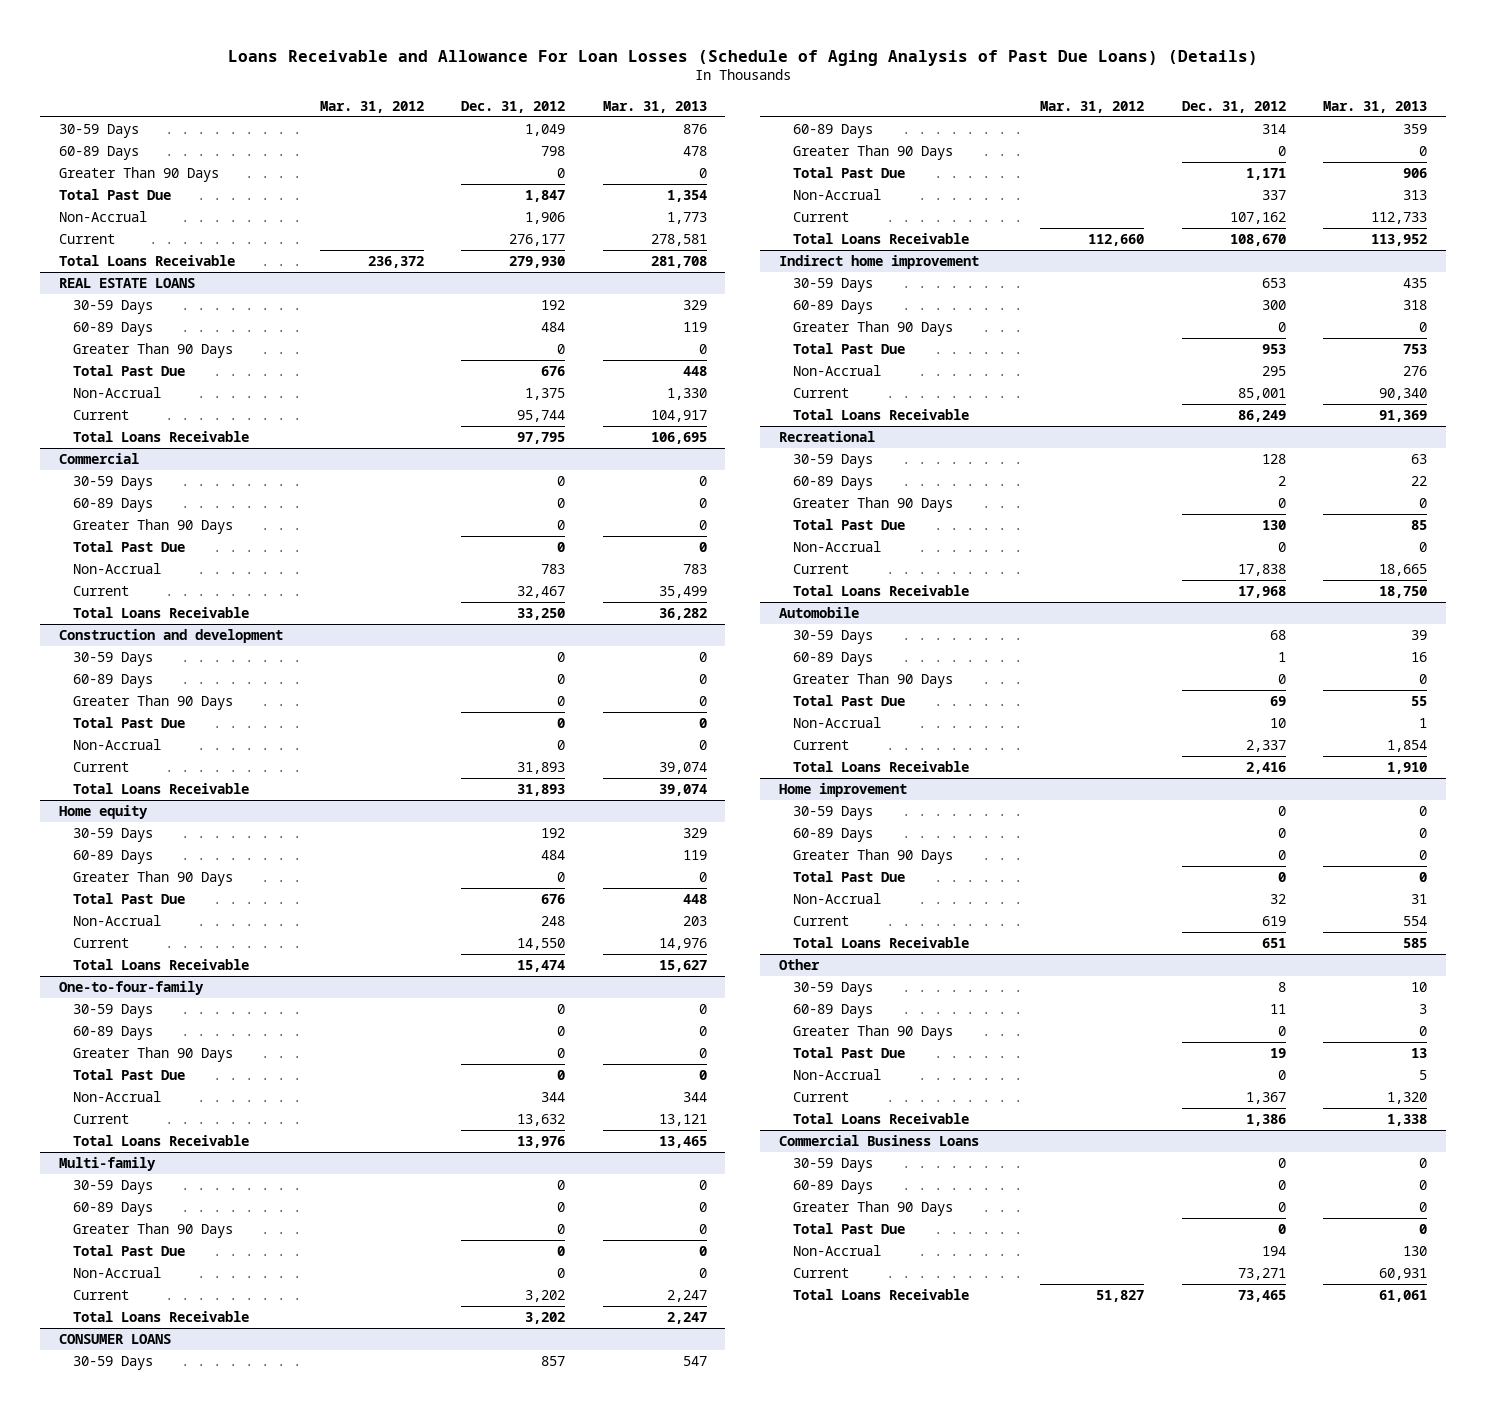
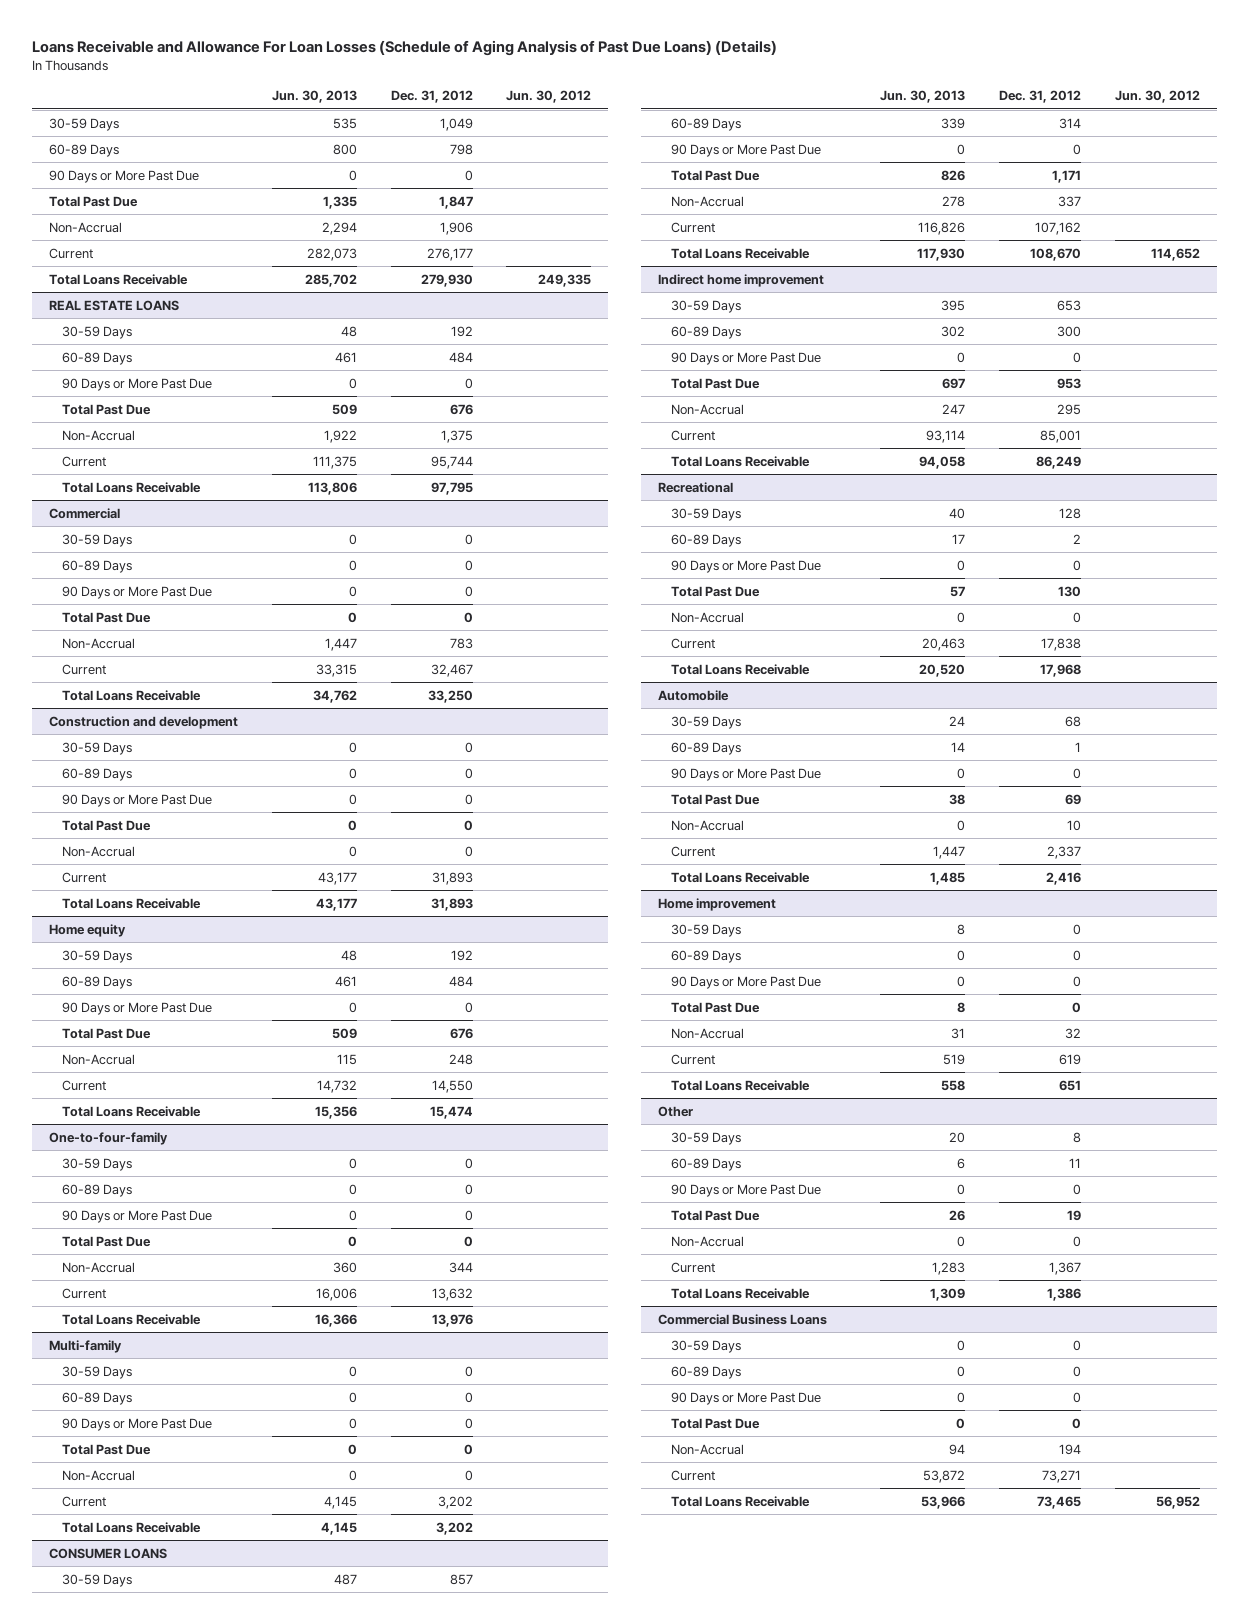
- | Mar. 31, 2012 | Dec. 31, 2012 | Mar. 31, 2013
+ | Jun. 30, 2013 | Dec. 31, 2012 | Jun. 30, 2012
- Greater Than 90 Days | | 0 | 0
+ 90 Days or More Past Due | 0 | 0 |
@ REAL ESTATE LOANS
- Greater Than 90 Days | | 0 | 0
+ 90 Days or More Past Due | 0 | 0 |
@ Commercial
- Greater Than 90 Days | | 0 | 0
+ 90 Days or More Past Due | 0 | 0 |
@ Construction and development
- Greater Than 90 Days | | 0 | 0
+ 90 Days or More Past Due | 0 | 0 |
@ Home equity
- Greater Than 90 Days | | 0 | 0
+ 90 Days or More Past Due | 0 | 0 |
@ One-to-four-family
- Greater Than 90 Days | | 0 | 0
+ 90 Days or More Past Due | 0 | 0 |
@ Multi-family
- Greater Than 90 Days | | 0 | 0
+ 90 Days or More Past Due | 0 | 0 |
@ CONSUMER LOANS
- Greater Than 90 Days | | 0 | 0
+ 90 Days or More Past Due | 0 | 0 |
@ Indirect home improvement
- Greater Than 90 Days | | 0 | 0
+ 90 Days or More Past Due | 0 | 0 |
@ Recreational
- Greater Than 90 Days | | 0 | 0
+ 90 Days or More Past Due | 0 | 0 |
@ Automobile
- Greater Than 90 Days | | 0 | 0
+ 90 Days or More Past Due | 0 | 0 |
@ Home improvement
- Greater Than 90 Days | | 0 | 0
+ 90 Days or More Past Due | 0 | 0 |
@ Other
- Greater Than 90 Days | | 0 | 0
+ 90 Days or More Past Due | 0 | 0 |
@ Commercial Business Loans
- Greater Than 90 Days | | 0 | 0
+ 90 Days or More Past Due | 0 | 0 |

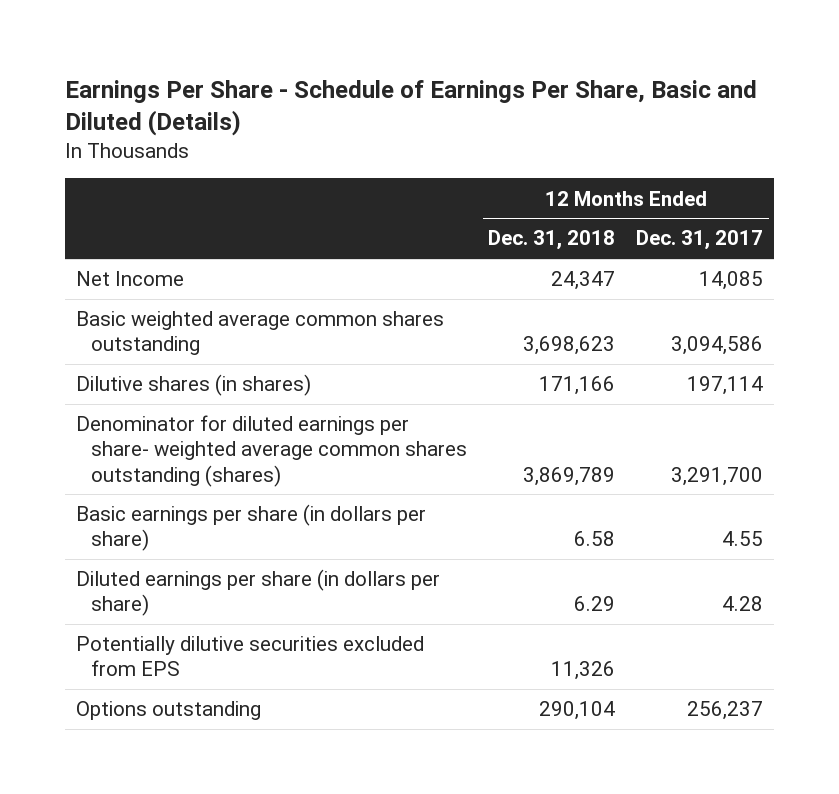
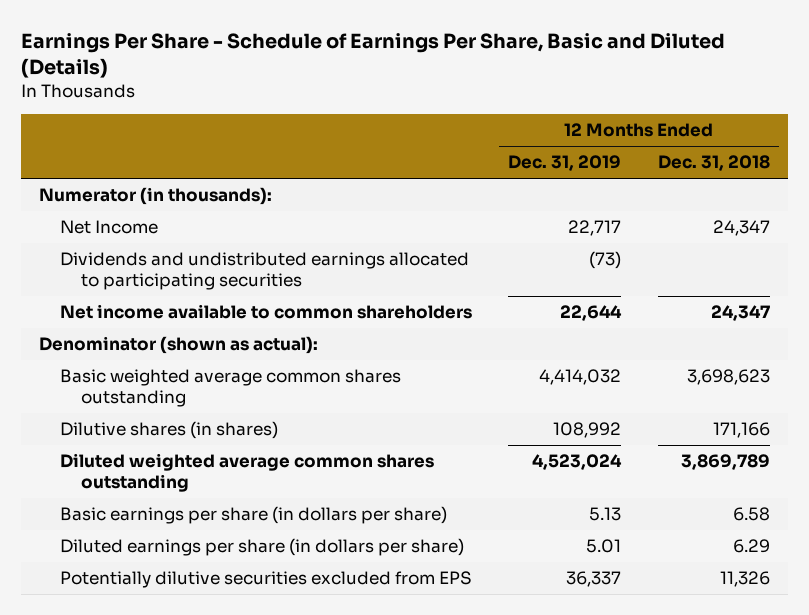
- | 12 Months Ended Dec. 31, 2018 | 12 Months Ended Dec. 31, 2017
+ | 12 Months Ended Dec. 31, 2019 | 12 Months Ended Dec. 31, 2018
+ Numerator (in thousands):
+ Dividends and undistributed earnings allocated to participating securities | (73) |
+ Net income available to common shareholders | 22,644 | 24,347
+ Denominator (shown as actual):
- Denominator for diluted earnings per share- weighted average common shares outstanding (shares) | 3,869,789 | 3,291,700
+ Diluted weighted average common shares outstanding | 4,523,024 | 3,869,789
- Options outstanding | 290,104 | 256,237

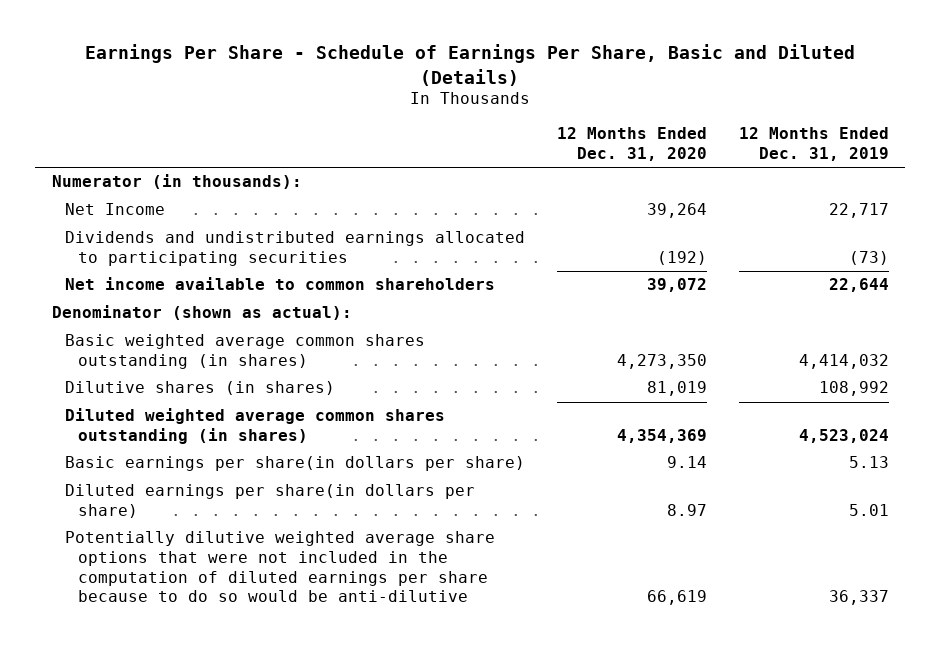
- | 12 Months Ended Dec. 31, 2019 | 12 Months Ended Dec. 31, 2018
+ | 12 Months Ended Dec. 31, 2020 | 12 Months Ended Dec. 31, 2019
- Basic weighted average common shares outstanding | 4,414,032 | 3,698,623
+ Basic weighted average common shares outstanding (in shares) | 4,273,350 | 4,414,032
- Diluted weighted average common shares outstanding | 4,523,024 | 3,869,789
- Basic earnings per share (in dollars per share) | 5.13 | 6.58
- Diluted earnings per share (in dollars per share) | 5.01 | 6.29
- Potentially dilutive securities excluded from EPS | 36,337 | 11,326
+ Diluted weighted average common shares outstanding (in shares) | 4,354,369 | 4,523,024
+ Basic earnings per share(in dollars per share) | 9.14 | 5.13
+ Diluted earnings per share(in dollars per share) | 8.97 | 5.01
+ Potentially dilutive weighted average share options that were not included in the computation of diluted earnings per share because to do so would be anti-dilutive | 66,619 | 36,337

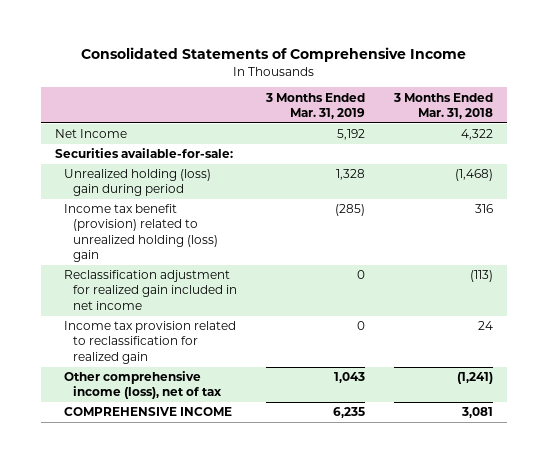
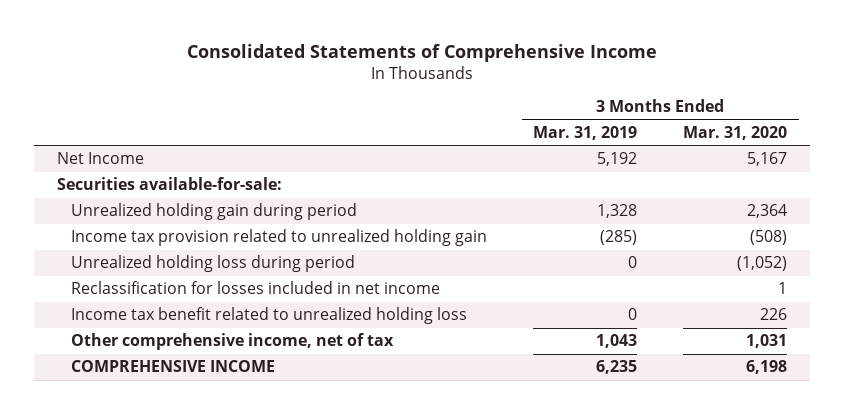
- | 3 Months Ended Mar. 31, 2019 | 3 Months Ended Mar. 31, 2018
+ | 3 Months Ended Mar. 31, 2019 | 3 Months Ended Mar. 31, 2020
- Unrealized holding (loss) gain during period | 1,328 | (1,468)
- Income tax benefit (provision) related to unrealized holding (loss) gain | (285) | 316
- Reclassification adjustment for realized gain included in net income | 0 | (113)
- Income tax provision related to reclassification for realized gain | 0 | 24
- Other comprehensive income (loss), net of tax | 1,043 | (1,241)
+ Unrealized holding gain during period | 1,328 | 2,364
+ Income tax provision related to unrealized holding gain | (285) | (508)
+ Unrealized holding loss during period | 0 | (1,052)
+ Reclassification for losses included in net income | | 1
+ Income tax benefit related to unrealized holding loss | 0 | 226
+ Other comprehensive income, net of tax | 1,043 | 1,031

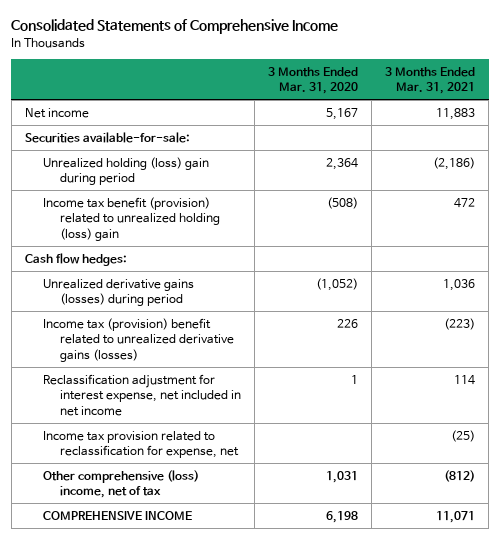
- | 3 Months Ended Mar. 31, 2019 | 3 Months Ended Mar. 31, 2020
+ | 3 Months Ended Mar. 31, 2020 | 3 Months Ended Mar. 31, 2021
- Net Income | 5,192 | 5,167
+ Net income | 5,167 | 11,883
- Unrealized holding gain during period | 1,328 | 2,364
- Income tax provision related to unrealized holding gain | (285) | (508)
- Unrealized holding loss during period | 0 | (1,052)
- Reclassification for losses included in net income | | 1
- Income tax benefit related to unrealized holding loss | 0 | 226
- Other comprehensive income, net of tax | 1,043 | 1,031
+ Unrealized holding (loss) gain during period | 2,364 | (2,186)
+ Income tax benefit (provision) related to unrealized holding (loss) gain | (508) | 472
+ Cash flow hedges:
+ Unrealized derivative gains (losses) during period | (1,052) | 1,036
+ Income tax (provision) benefit related to unrealized derivative gains (losses) | 226 | (223)
+ Reclassification adjustment for interest expense, net included in net income | 1 | 114
+ Income tax provision related to reclassification for expense, net | | (25)
+ Other comprehensive (loss) income, net of tax | 1,031 | (812)

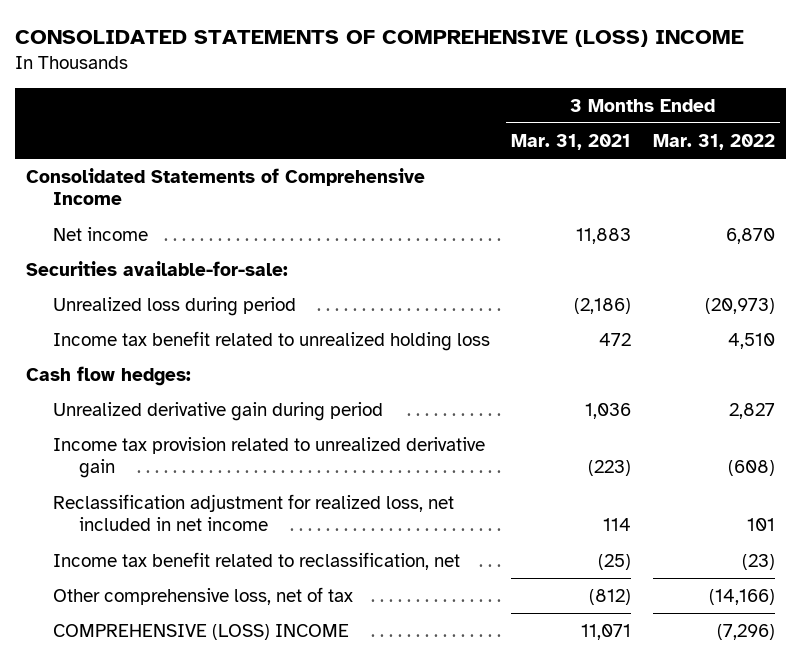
- Consolidated Statements of Comprehensive Income
+ CONSOLIDATED STATEMENTS OF COMPREHENSIVE (LOSS) INCOME
- | 3 Months Ended Mar. 31, 2020 | 3 Months Ended Mar. 31, 2021
+ | 3 Months Ended Mar. 31, 2021 | 3 Months Ended Mar. 31, 2022
+ Consolidated Statements of Comprehensive Income
- Unrealized holding (loss) gain during period | 2,364 | (2,186)
- Income tax benefit (provision) related to unrealized holding (loss) gain | (508) | 472
+ Unrealized loss during period | (2,186) | (20,973)
+ Income tax benefit related to unrealized holding loss | 472 | 4,510
- Unrealized derivative gains (losses) during period | (1,052) | 1,036
- Income tax (provision) benefit related to unrealized derivative gains (losses) | 226 | (223)
- Reclassification adjustment for interest expense, net included in net income | 1 | 114
- Income tax provision related to reclassification for expense, net | | (25)
- Other comprehensive (loss) income, net of tax | 1,031 | (812)
- COMPREHENSIVE INCOME | 6,198 | 11,071
+ Unrealized derivative gain during period | 1,036 | 2,827
+ Income tax provision related to unrealized derivative gain | (223) | (608)
+ Reclassification adjustment for realized loss, net included in net income | 114 | 101
+ Income tax benefit related to reclassification, net | (25) | (23)
+ Other comprehensive loss, net of tax | (812) | (14,166)
+ COMPREHENSIVE (LOSS) INCOME | 11,071 | (7,296)

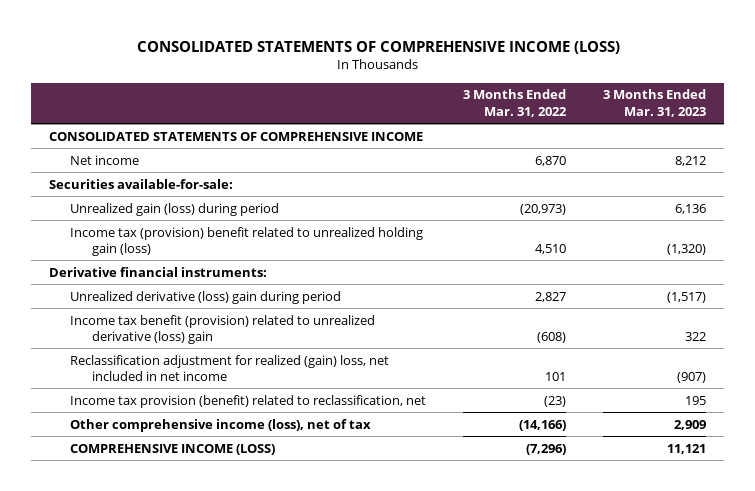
- CONSOLIDATED STATEMENTS OF COMPREHENSIVE (LOSS) INCOME
+ CONSOLIDATED STATEMENTS OF COMPREHENSIVE INCOME (LOSS)
- | 3 Months Ended Mar. 31, 2021 | 3 Months Ended Mar. 31, 2022
+ | 3 Months Ended Mar. 31, 2022 | 3 Months Ended Mar. 31, 2023
- Consolidated Statements of Comprehensive Income
+ CONSOLIDATED STATEMENTS OF COMPREHENSIVE INCOME
- Unrealized loss during period | (2,186) | (20,973)
- Income tax benefit related to unrealized holding loss | 472 | 4,510
- Cash flow hedges:
- Unrealized derivative gain during period | 1,036 | 2,827
- Income tax provision related to unrealized derivative gain | (223) | (608)
- Reclassification adjustment for realized loss, net included in net income | 114 | 101
- Income tax benefit related to reclassification, net | (25) | (23)
- Other comprehensive loss, net of tax | (812) | (14,166)
- COMPREHENSIVE (LOSS) INCOME | 11,071 | (7,296)
+ Unrealized gain (loss) during period | (20,973) | 6,136
+ Income tax (provision) benefit related to unrealized holding gain (loss) | 4,510 | (1,320)
+ Derivative financial instruments:
+ Unrealized derivative (loss) gain during period | 2,827 | (1,517)
+ Income tax benefit (provision) related to unrealized derivative (loss) gain | (608) | 322
+ Reclassification adjustment for realized (gain) loss, net included in net income | 101 | (907)
+ Income tax provision (benefit) related to reclassification, net | (23) | 195
+ Other comprehensive income (loss), net of tax | (14,166) | 2,909
+ COMPREHENSIVE INCOME (LOSS) | (7,296) | 11,121

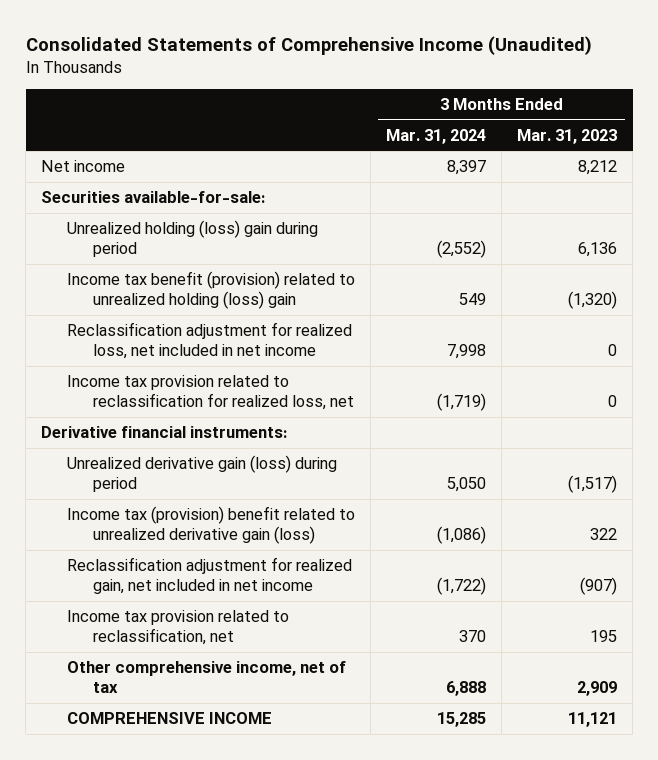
- CONSOLIDATED STATEMENTS OF COMPREHENSIVE INCOME (LOSS)
+ Consolidated Statements of Comprehensive Income (Unaudited)
- | 3 Months Ended Mar. 31, 2022 | 3 Months Ended Mar. 31, 2023
+ | 3 Months Ended Mar. 31, 2024 | 3 Months Ended Mar. 31, 2023
- CONSOLIDATED STATEMENTS OF COMPREHENSIVE INCOME
- Unrealized gain (loss) during period | (20,973) | 6,136
- Income tax (provision) benefit related to unrealized holding gain (loss) | 4,510 | (1,320)
+ Unrealized holding (loss) gain during period | (2,552) | 6,136
+ Income tax benefit (provision) related to unrealized holding (loss) gain | 549 | (1,320)
+ Reclassification adjustment for realized loss, net included in net income | 7,998 | 0
+ Income tax provision related to reclassification for realized loss, net | (1,719) | 0
- Unrealized derivative (loss) gain during period | 2,827 | (1,517)
- Income tax benefit (provision) related to unrealized derivative (loss) gain | (608) | 322
- Reclassification adjustment for realized (gain) loss, net included in net income | 101 | (907)
- Income tax provision (benefit) related to reclassification, net | (23) | 195
- Other comprehensive income (loss), net of tax | (14,166) | 2,909
- COMPREHENSIVE INCOME (LOSS) | (7,296) | 11,121
+ Unrealized derivative gain (loss) during period | 5,050 | (1,517)
+ Income tax (provision) benefit related to unrealized derivative gain (loss) | (1,086) | 322
+ Reclassification adjustment for realized gain, net included in net income | (1,722) | (907)
+ Income tax provision related to reclassification, net | 370 | 195
+ Other comprehensive income, net of tax | 6,888 | 2,909
+ COMPREHENSIVE INCOME | 15,285 | 11,121

